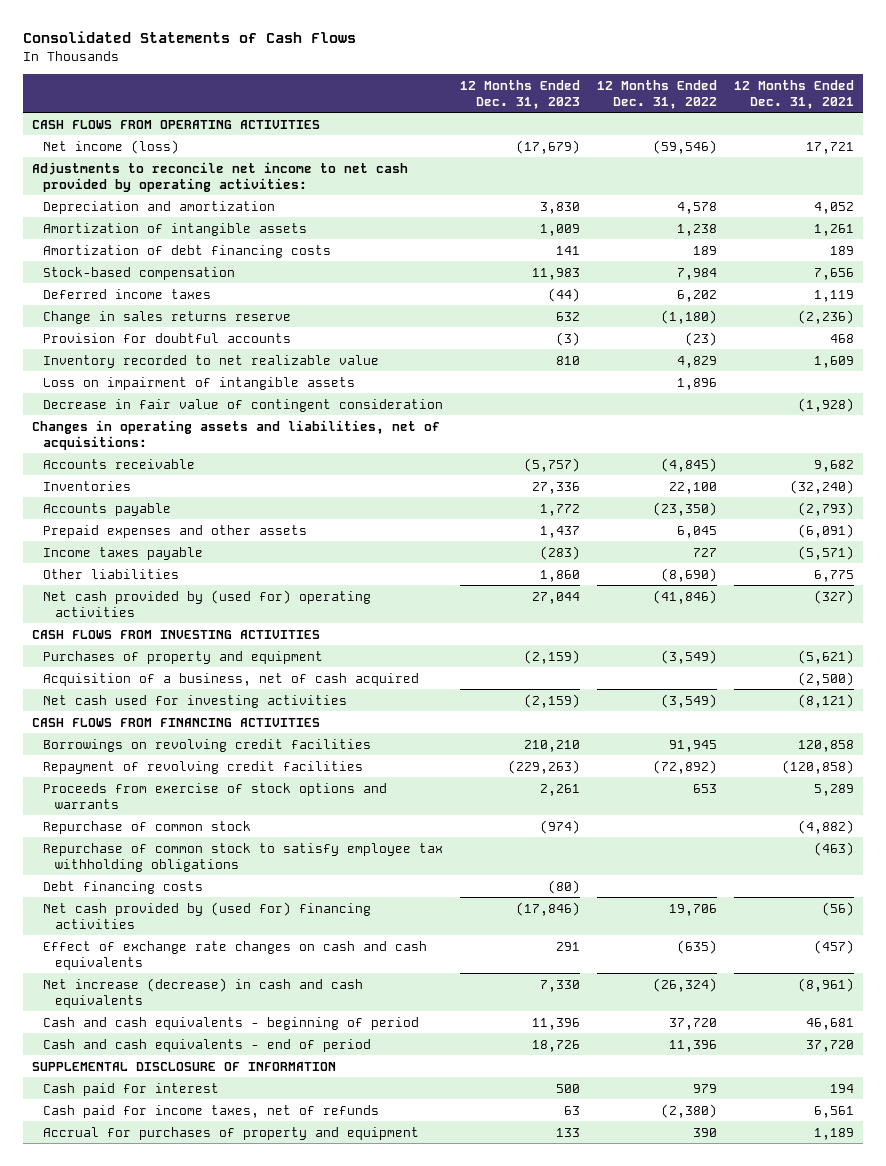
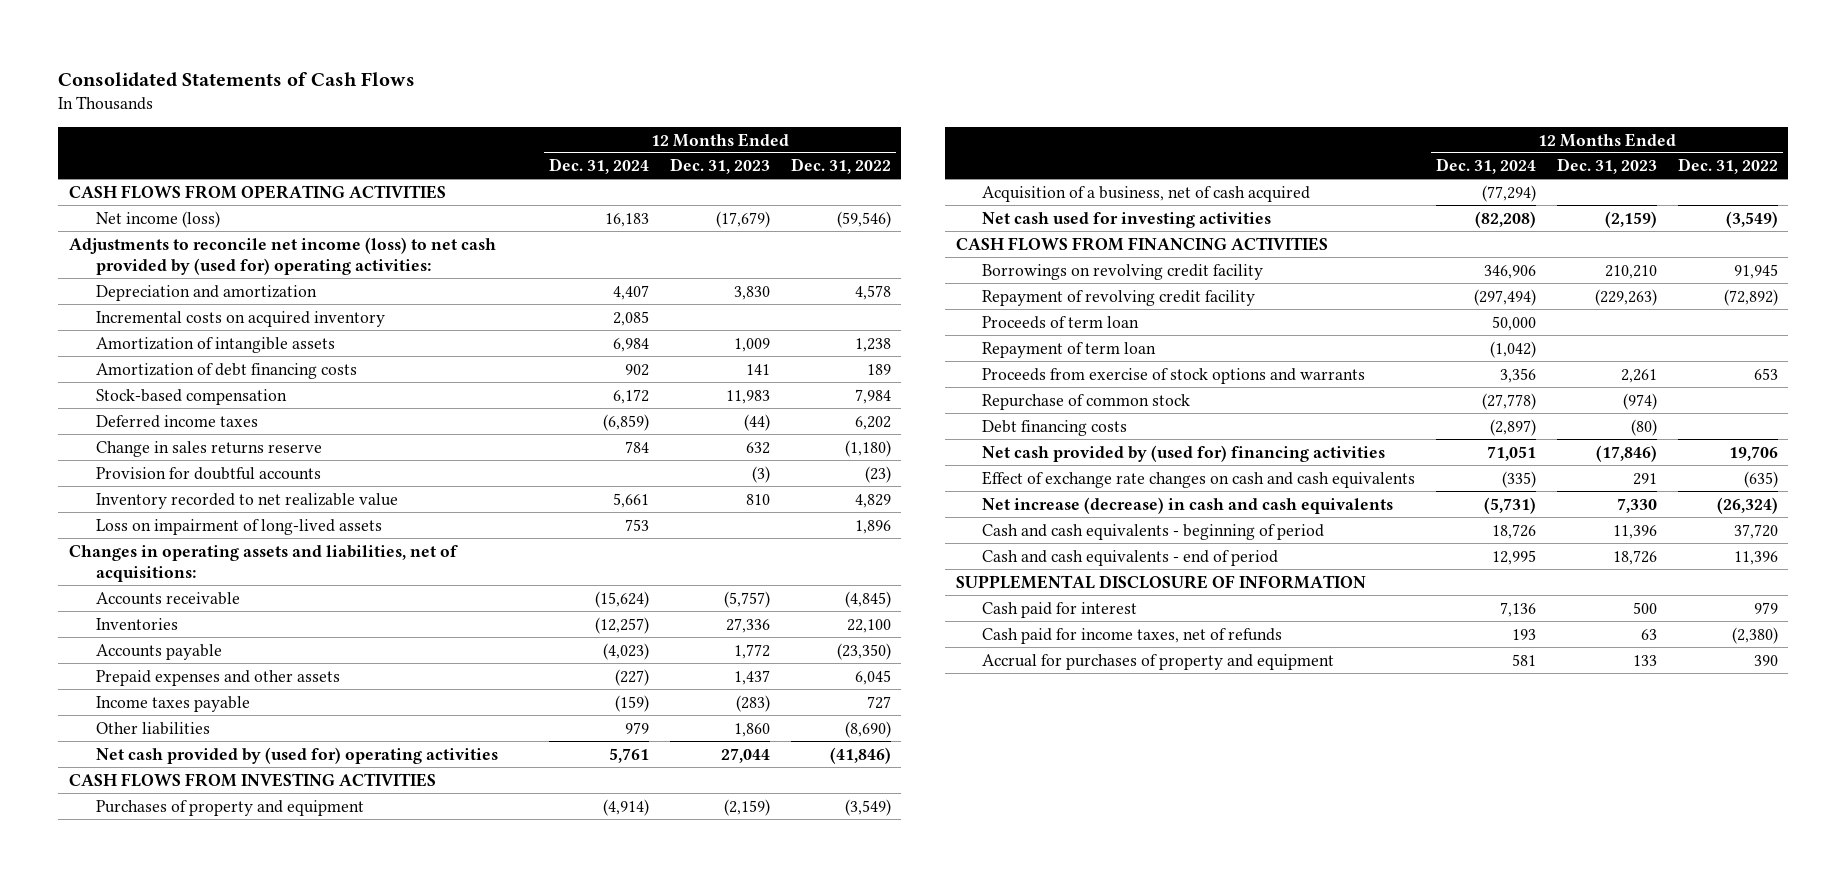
- | 12 Months Ended Dec. 31, 2023 | 12 Months Ended Dec. 31, 2022 | 12 Months Ended Dec. 31, 2021
+ | 12 Months Ended Dec. 31, 2024 | 12 Months Ended Dec. 31, 2023 | 12 Months Ended Dec. 31, 2022
- Adjustments to reconcile net income to net cash provided by operating activities:
+ Adjustments to reconcile net income (loss) to net cash provided by (used for) operating activities:
+ Incremental costs on acquired inventory | 2,085 | |
- Loss on impairment of intangible assets | | 1,896 |
- Decrease in fair value of contingent consideration | | | (1,928)
+ Loss on impairment of long-lived assets | 753 | | 1,896
- Borrowings on revolving credit facilities | 210,210 | 91,945 | 120,858
- Repayment of revolving credit facilities | (229,263) | (72,892) | (120,858)
+ Borrowings on revolving credit facility | 346,906 | 210,210 | 91,945
+ Repayment of revolving credit facility | (297,494) | (229,263) | (72,892)
+ Proceeds of term loan | 50,000 | |
+ Repayment of term loan | (1,042) | |
- Repurchase of common stock to satisfy employee tax withholding obligations | | | (463)

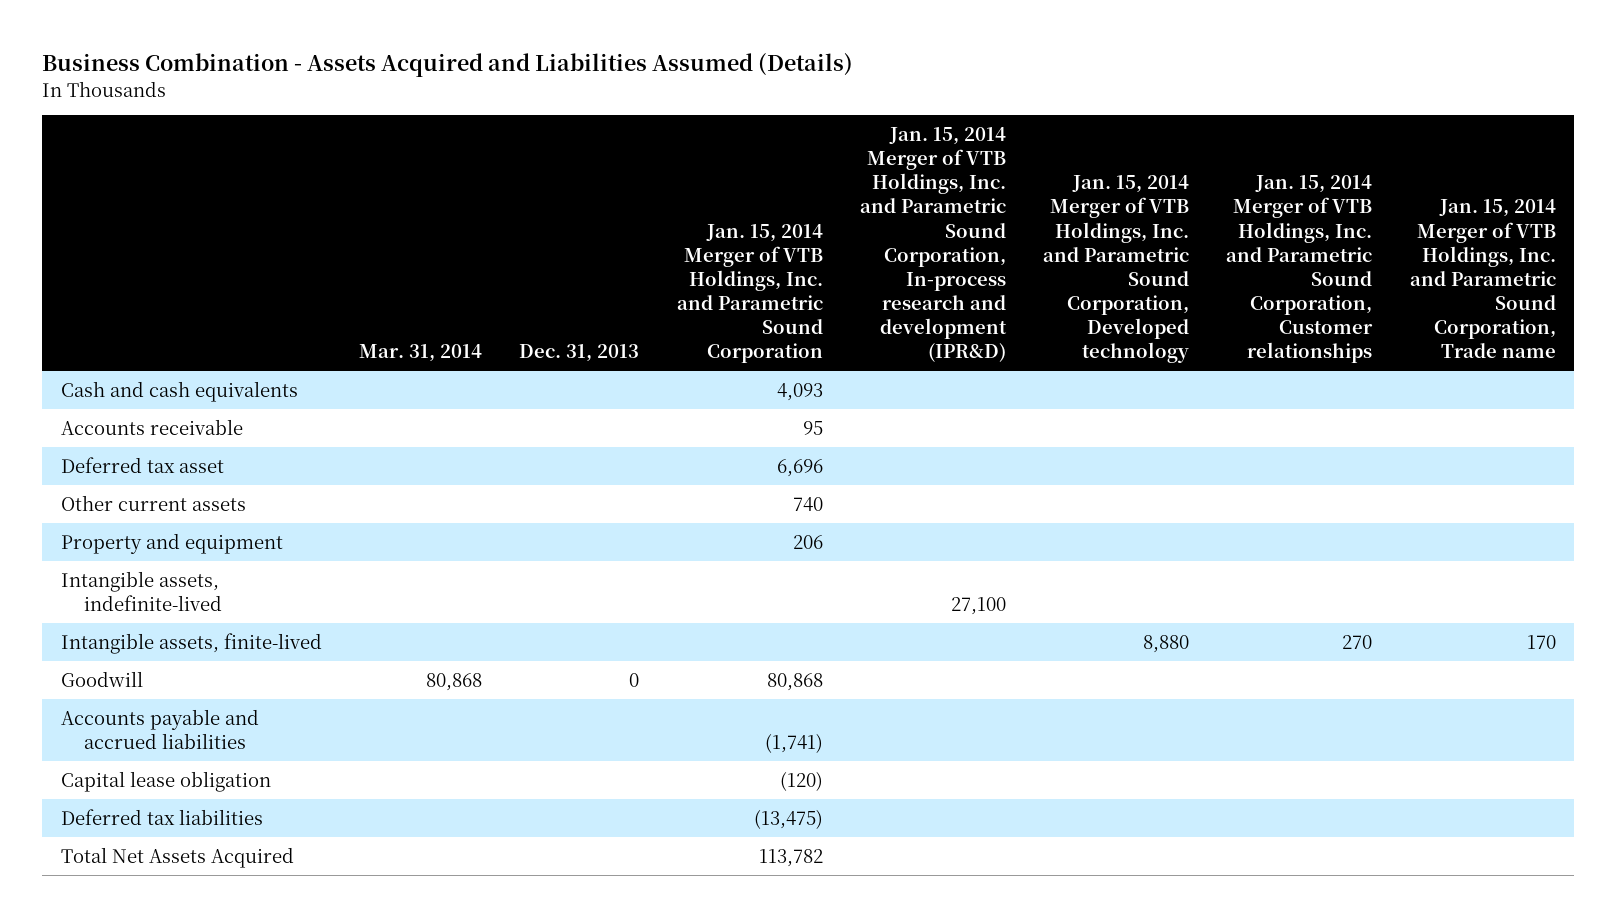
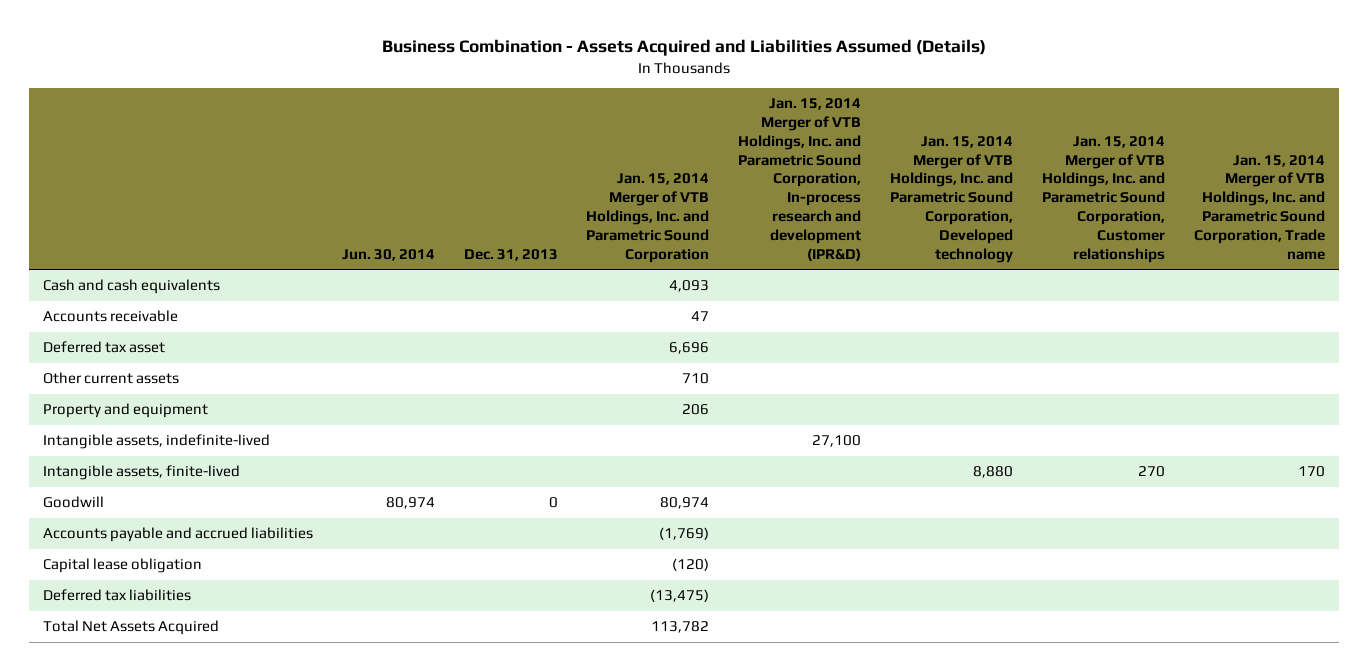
- | Mar. 31, 2014 | Dec. 31, 2013 | Jan. 15, 2014 Merger of VTB Holdings, Inc. and Parametric Sound Corporation | Jan. 15, 2014 Merger of VTB Holdings, Inc. and Parametric Sound Corporation, In-process research and development (IPR&D) | Jan. 15, 2014 Merger of VTB Holdings, Inc. and Parametric Sound Corporation, Developed technology | Jan. 15, 2014 Merger of VTB Holdings, Inc. and Parametric Sound Corporation, Customer relationships | Jan. 15, 2014 Merger of VTB Holdings, Inc. and Parametric Sound Corporation, Trade name
+ | Jun. 30, 2014 | Dec. 31, 2013 | Jan. 15, 2014 Merger of VTB Holdings, Inc. and Parametric Sound Corporation | Jan. 15, 2014 Merger of VTB Holdings, Inc. and Parametric Sound Corporation, In-process research and development (IPR&D) | Jan. 15, 2014 Merger of VTB Holdings, Inc. and Parametric Sound Corporation, Developed technology | Jan. 15, 2014 Merger of VTB Holdings, Inc. and Parametric Sound Corporation, Customer relationships | Jan. 15, 2014 Merger of VTB Holdings, Inc. and Parametric Sound Corporation, Trade name
- Accounts receivable | | | 95 | | | |
+ Accounts receivable | | | 47 | | | |
- Other current assets | | | 740 | | | |
+ Other current assets | | | 710 | | | |
- Goodwill | 80,868 | 0 | 80,868 | | | |
- Accounts payable and accrued liabilities | | | (1,741) | | | |
+ Goodwill | 80,974 | 0 | 80,974 | | | |
+ Accounts payable and accrued liabilities | | | (1,769) | | | |

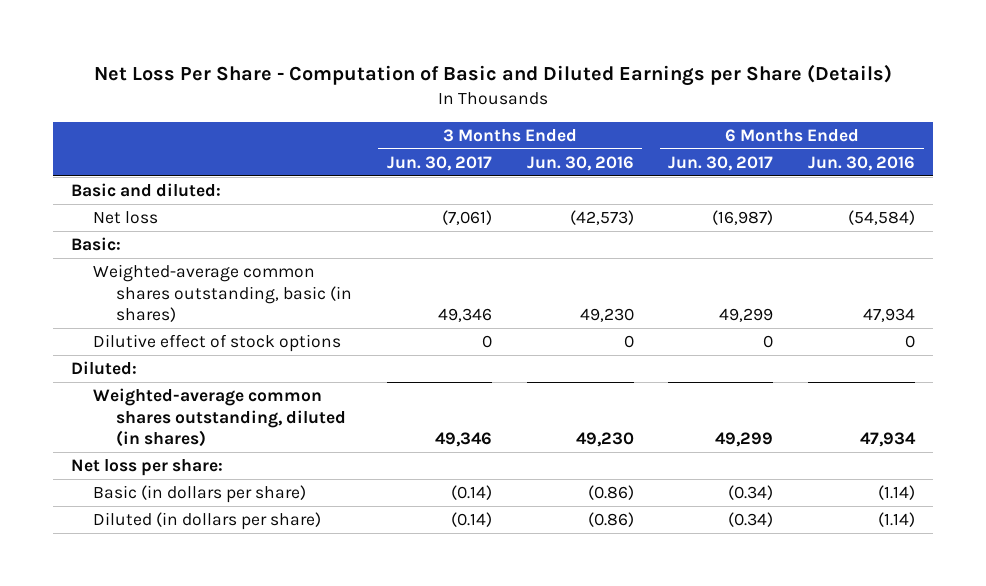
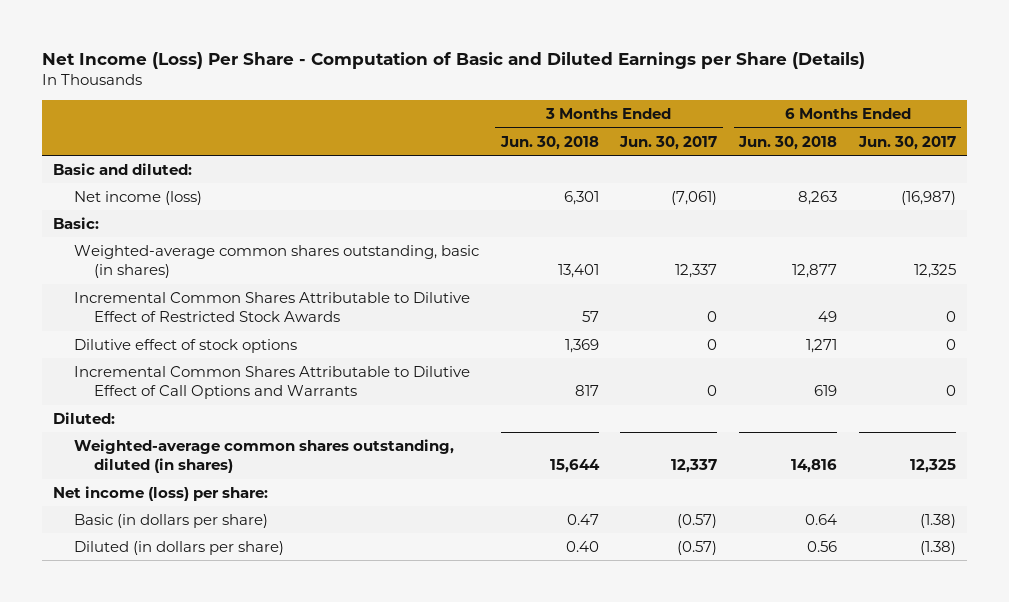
- Net Loss Per Share - Computation of Basic and Diluted Earnings per Share (Details)
+ Net Income (Loss) Per Share - Computation of Basic and Diluted Earnings per Share (Details)
- | 3 Months Ended Jun. 30, 2017 | 3 Months Ended Jun. 30, 2016 | 6 Months Ended Jun. 30, 2017 | 6 Months Ended Jun. 30, 2016
+ | 3 Months Ended Jun. 30, 2018 | 3 Months Ended Jun. 30, 2017 | 6 Months Ended Jun. 30, 2018 | 6 Months Ended Jun. 30, 2017
- Net loss | (7,061) | (42,573) | (16,987) | (54,584)
+ Net income (loss) | 6,301 | (7,061) | 8,263 | (16,987)
- Weighted-average common shares outstanding, basic (in shares) | 49,346 | 49,230 | 49,299 | 47,934
+ Weighted-average common shares outstanding, basic (in shares) | 13,401 | 12,337 | 12,877 | 12,325
+ Incremental Common Shares Attributable to Dilutive Effect of Restricted Stock Awards | 57 | 0 | 49 | 0
+ Incremental Common Shares Attributable to Dilutive Effect of Call Options and Warrants | 817 | 0 | 619 | 0
- Weighted-average common shares outstanding, diluted (in shares) | 49,346 | 49,230 | 49,299 | 47,934
- Net loss per share:
- Basic (in dollars per share) | (0.14) | (0.86) | (0.34) | (1.14)
- Diluted (in dollars per share) | (0.14) | (0.86) | (0.34) | (1.14)
+ Weighted-average common shares outstanding, diluted (in shares) | 15,644 | 12,337 | 14,816 | 12,325
+ Net income (loss) per share:
+ Basic (in dollars per share) | 0.47 | (0.57) | 0.64 | (1.38)
+ Diluted (in dollars per share) | 0.40 | (0.57) | 0.56 | (1.38)

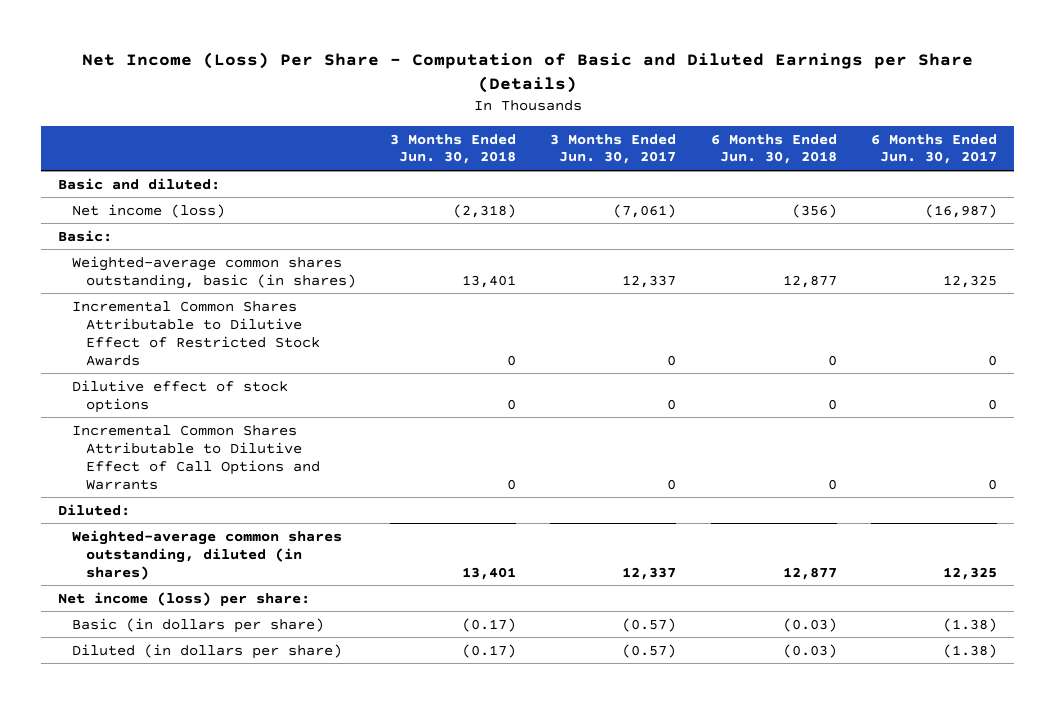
- Net income (loss) | 6,301 | (7,061) | 8,263 | (16,987)
+ Net income (loss) | (2,318) | (7,061) | (356) | (16,987)
- Incremental Common Shares Attributable to Dilutive Effect of Restricted Stock Awards | 57 | 0 | 49 | 0
- Dilutive effect of stock options | 1,369 | 0 | 1,271 | 0
- Incremental Common Shares Attributable to Dilutive Effect of Call Options and Warrants | 817 | 0 | 619 | 0
+ Incremental Common Shares Attributable to Dilutive Effect of Restricted Stock Awards | 0 | 0 | 0 | 0
+ Dilutive effect of stock options | 0 | 0 | 0 | 0
+ Incremental Common Shares Attributable to Dilutive Effect of Call Options and Warrants | 0 | 0 | 0 | 0
- Weighted-average common shares outstanding, diluted (in shares) | 15,644 | 12,337 | 14,816 | 12,325
+ Weighted-average common shares outstanding, diluted (in shares) | 13,401 | 12,337 | 12,877 | 12,325
- Basic (in dollars per share) | 0.47 | (0.57) | 0.64 | (1.38)
- Diluted (in dollars per share) | 0.40 | (0.57) | 0.56 | (1.38)
+ Basic (in dollars per share) | (0.17) | (0.57) | (0.03) | (1.38)
+ Diluted (in dollars per share) | (0.17) | (0.57) | (0.03) | (1.38)

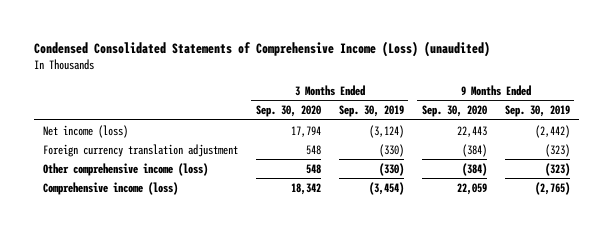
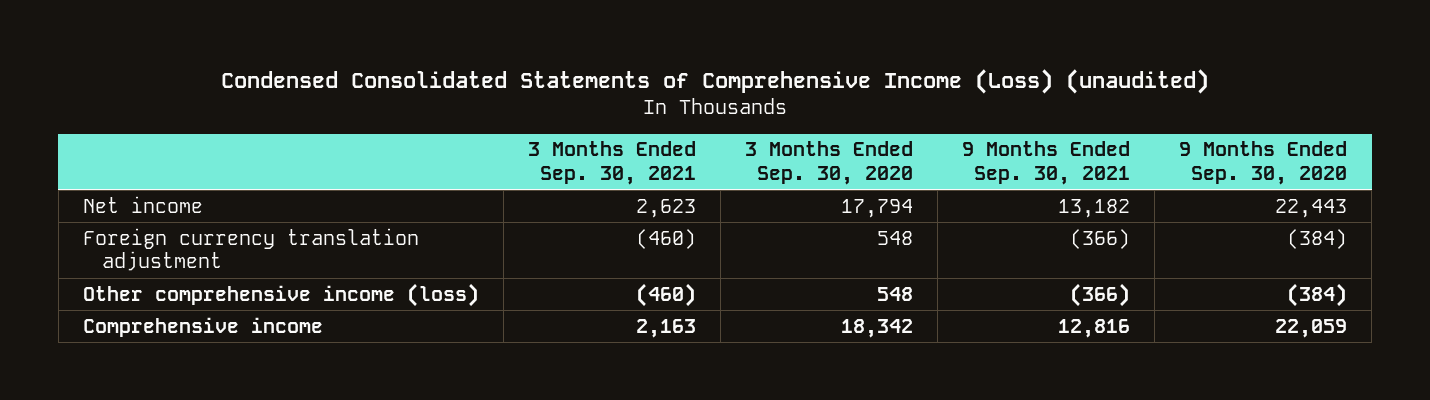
- | 3 Months Ended Sep. 30, 2020 | 3 Months Ended Sep. 30, 2019 | 9 Months Ended Sep. 30, 2020 | 9 Months Ended Sep. 30, 2019
+ | 3 Months Ended Sep. 30, 2021 | 3 Months Ended Sep. 30, 2020 | 9 Months Ended Sep. 30, 2021 | 9 Months Ended Sep. 30, 2020
- Net income (loss) | 17,794 | (3,124) | 22,443 | (2,442)
+ Net income | 2,623 | 17,794 | 13,182 | 22,443
- Comprehensive income (loss) | 18,342 | (3,454) | 22,059 | (2,765)
+ Comprehensive income | 2,163 | 18,342 | 12,816 | 22,059

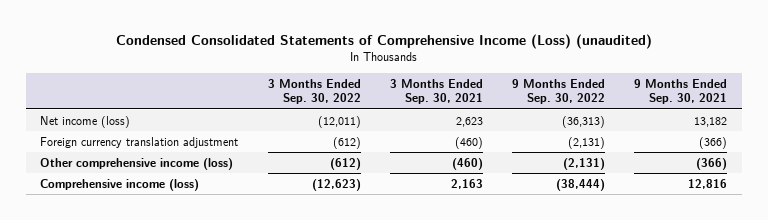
- | 3 Months Ended Sep. 30, 2021 | 3 Months Ended Sep. 30, 2020 | 9 Months Ended Sep. 30, 2021 | 9 Months Ended Sep. 30, 2020
+ | 3 Months Ended Sep. 30, 2022 | 3 Months Ended Sep. 30, 2021 | 9 Months Ended Sep. 30, 2022 | 9 Months Ended Sep. 30, 2021
- Net income | 2,623 | 17,794 | 13,182 | 22,443
+ Net income (loss) | (12,011) | 2,623 | (36,313) | 13,182
- Comprehensive income | 2,163 | 18,342 | 12,816 | 22,059
+ Comprehensive income (loss) | (12,623) | 2,163 | (38,444) | 12,816

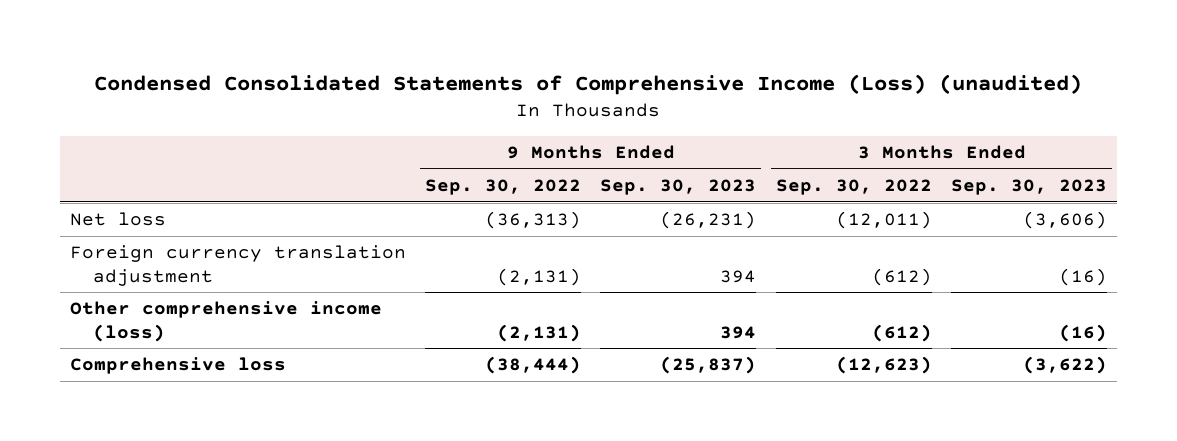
- | 3 Months Ended Sep. 30, 2022 | 3 Months Ended Sep. 30, 2021 | 9 Months Ended Sep. 30, 2022 | 9 Months Ended Sep. 30, 2021
+ | 9 Months Ended Sep. 30, 2022 | 9 Months Ended Sep. 30, 2023 | 3 Months Ended Sep. 30, 2022 | 3 Months Ended Sep. 30, 2023
- Net income (loss) | (12,011) | 2,623 | (36,313) | 13,182
+ Net loss | (36,313) | (26,231) | (12,011) | (3,606)
- Comprehensive income (loss) | (12,623) | 2,163 | (38,444) | 12,816
+ Comprehensive loss | (38,444) | (25,837) | (12,623) | (3,622)

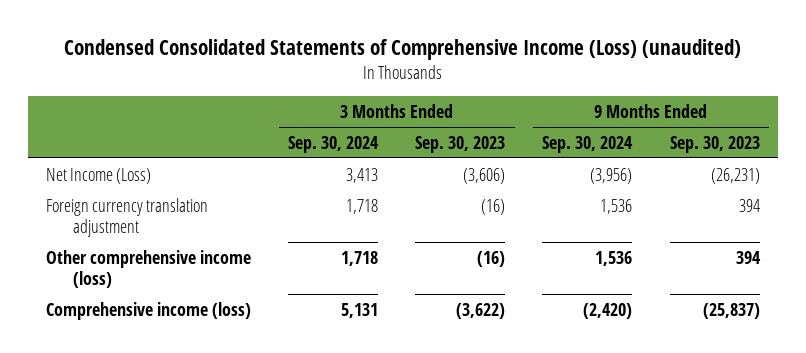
- | 9 Months Ended Sep. 30, 2022 | 9 Months Ended Sep. 30, 2023 | 3 Months Ended Sep. 30, 2022 | 3 Months Ended Sep. 30, 2023
+ | 3 Months Ended Sep. 30, 2024 | 3 Months Ended Sep. 30, 2023 | 9 Months Ended Sep. 30, 2024 | 9 Months Ended Sep. 30, 2023
- Net loss | (36,313) | (26,231) | (12,011) | (3,606)
+ Net Income (Loss) | 3,413 | (3,606) | (3,956) | (26,231)
- Comprehensive loss | (38,444) | (25,837) | (12,623) | (3,622)
+ Comprehensive income (loss) | 5,131 | (3,622) | (2,420) | (25,837)

